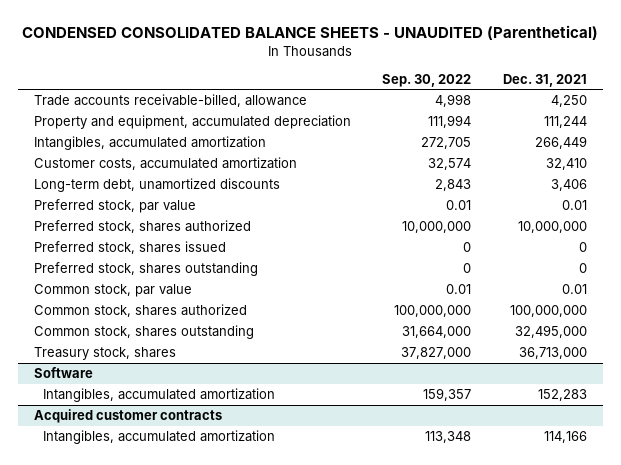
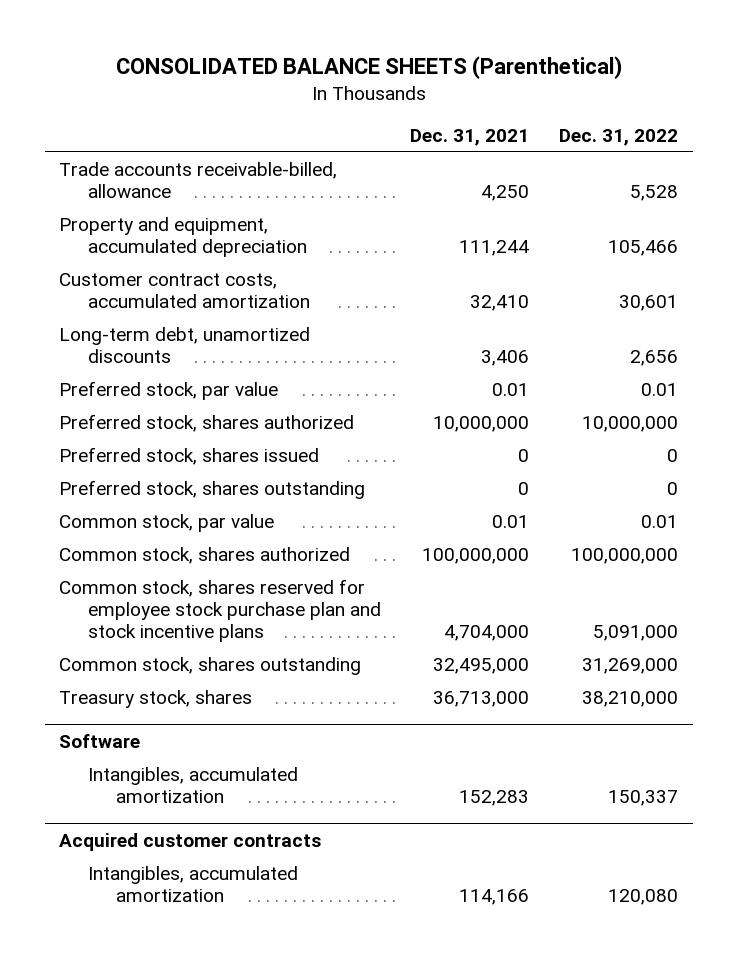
- CONDENSED CONSOLIDATED BALANCE SHEETS - UNAUDITED (Parenthetical)
+ CONSOLIDATED BALANCE SHEETS (Parenthetical)
- | Sep. 30, 2022 | Dec. 31, 2021
+ | Dec. 31, 2021 | Dec. 31, 2022
- Intangibles, accumulated amortization | 272,705 | 266,449
- Customer costs, accumulated amortization | 32,574 | 32,410
+ Customer contract costs, accumulated amortization | 32,410 | 30,601
+ Common stock, shares reserved for employee stock purchase plan and stock incentive plans | 4,704,000 | 5,091,000

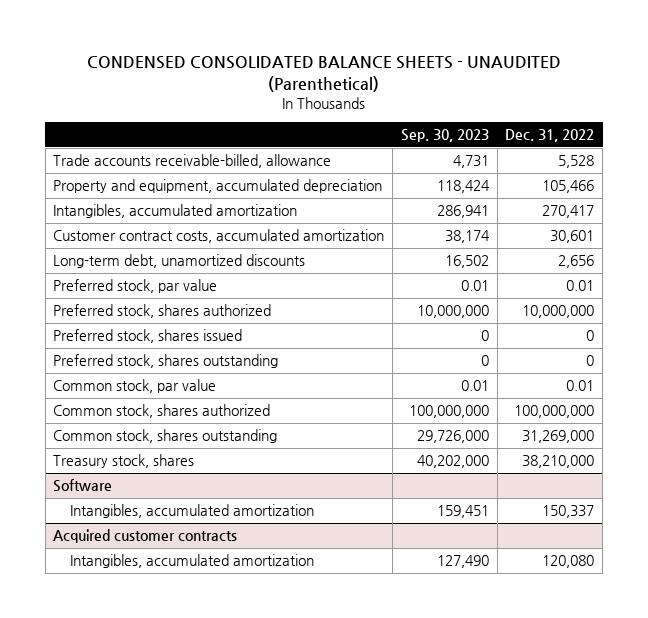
- CONSOLIDATED BALANCE SHEETS (Parenthetical)
+ CONDENSED CONSOLIDATED BALANCE SHEETS - UNAUDITED (Parenthetical)
- | Dec. 31, 2021 | Dec. 31, 2022
+ | Sep. 30, 2023 | Dec. 31, 2022
+ Intangibles, accumulated amortization | 286,941 | 270,417
- Common stock, shares reserved for employee stock purchase plan and stock incentive plans | 4,704,000 | 5,091,000

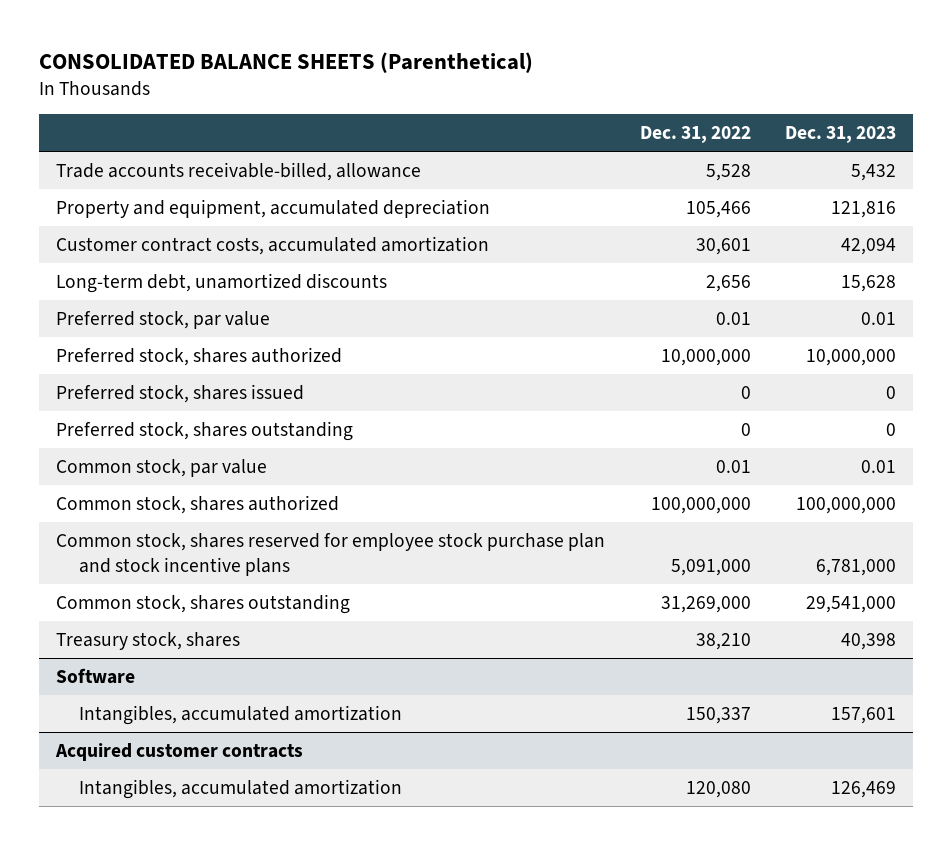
- CONDENSED CONSOLIDATED BALANCE SHEETS - UNAUDITED (Parenthetical)
+ CONSOLIDATED BALANCE SHEETS (Parenthetical)
- | Sep. 30, 2023 | Dec. 31, 2022
+ | Dec. 31, 2022 | Dec. 31, 2023
- Intangibles, accumulated amortization | 286,941 | 270,417
+ Common stock, shares reserved for employee stock purchase plan and stock incentive plans | 5,091,000 | 6,781,000
- Treasury stock, shares | 40,202,000 | 38,210,000
+ Treasury stock, shares | 38,210 | 40,398

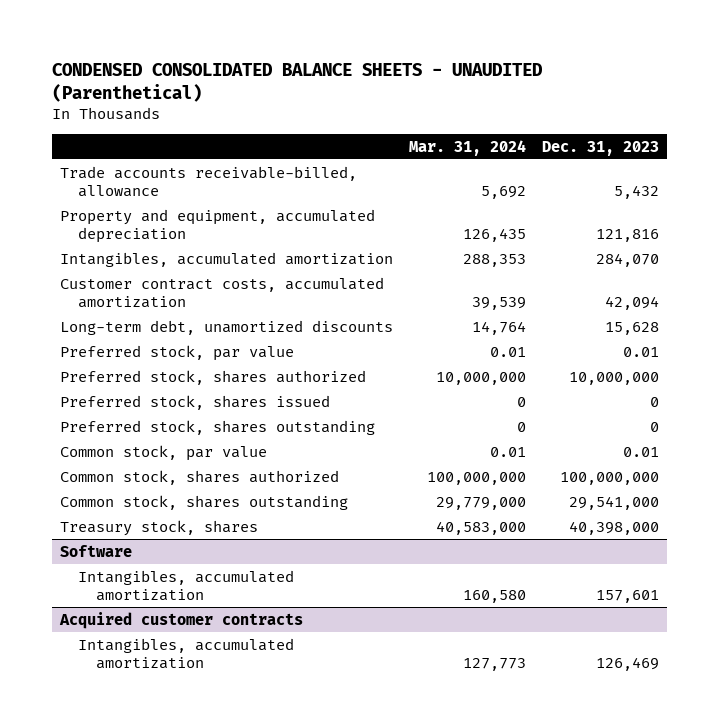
- CONSOLIDATED BALANCE SHEETS (Parenthetical)
+ CONDENSED CONSOLIDATED BALANCE SHEETS - UNAUDITED (Parenthetical)
- | Dec. 31, 2022 | Dec. 31, 2023
+ | Mar. 31, 2024 | Dec. 31, 2023
+ Intangibles, accumulated amortization | 288,353 | 284,070
- Common stock, shares reserved for employee stock purchase plan and stock incentive plans | 5,091,000 | 6,781,000
- Treasury stock, shares | 38,210 | 40,398
+ Treasury stock, shares | 40,583,000 | 40,398,000

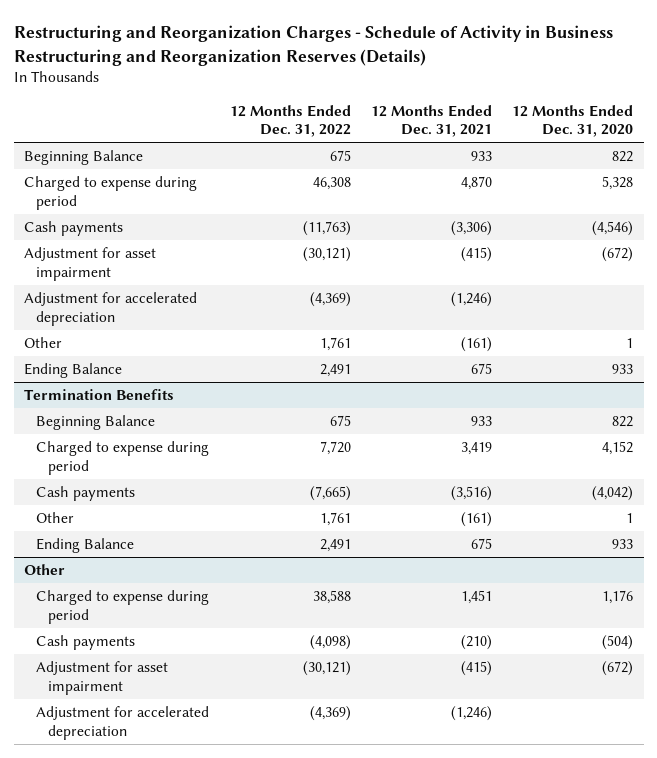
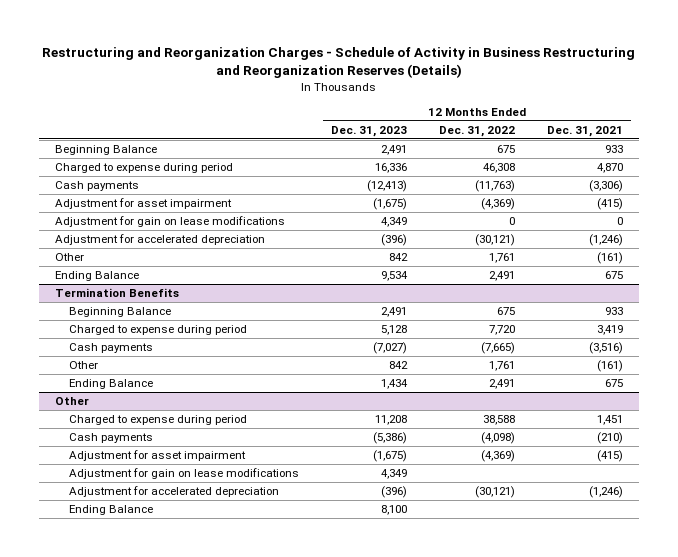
- | 12 Months Ended Dec. 31, 2022 | 12 Months Ended Dec. 31, 2021 | 12 Months Ended Dec. 31, 2020
+ | 12 Months Ended Dec. 31, 2023 | 12 Months Ended Dec. 31, 2022 | 12 Months Ended Dec. 31, 2021
- Adjustment for asset impairment | (30,121) | (415) | (672)
- Adjustment for accelerated depreciation | (4,369) | (1,246) |
+ Adjustment for asset impairment | (1,675) | (4,369) | (415)
+ Adjustment for gain on lease modifications | 4,349 | 0 | 0
+ Adjustment for accelerated depreciation | (396) | (30,121) | (1,246)
@ Other
- Adjustment for asset impairment | (30,121) | (415) | (672)
- Adjustment for accelerated depreciation | (4,369) | (1,246) |
+ Adjustment for asset impairment | (1,675) | (4,369) | (415)
+ Adjustment for gain on lease modifications | 4,349 | |
+ Adjustment for accelerated depreciation | (396) | (30,121) | (1,246)
+ Ending Balance | 8,100 | |

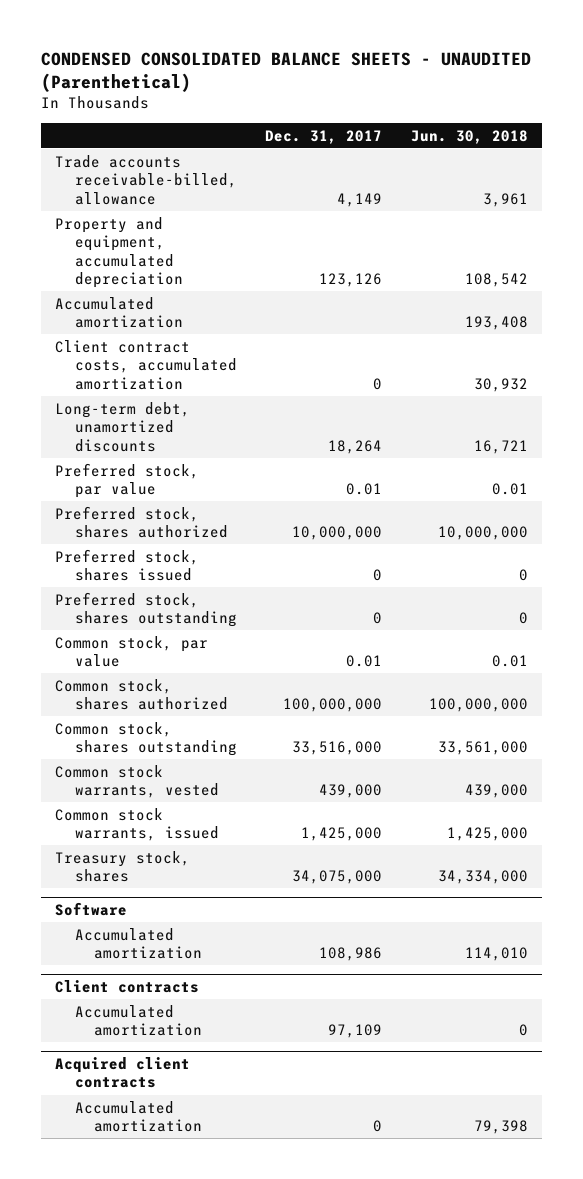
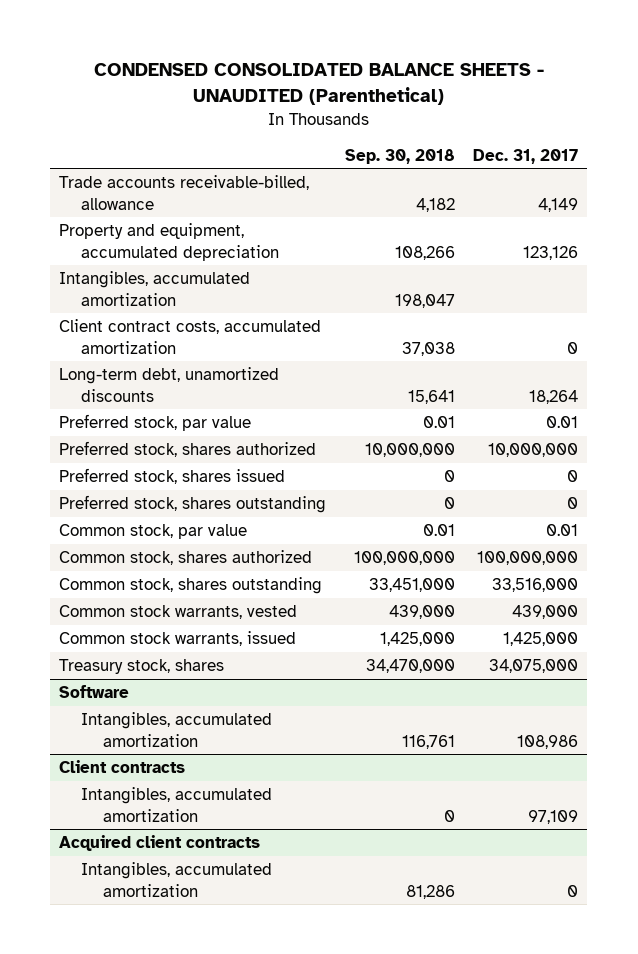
- | Dec. 31, 2017 | Jun. 30, 2018
+ | Sep. 30, 2018 | Dec. 31, 2017
- Accumulated amortization | | 193,408
+ Intangibles, accumulated amortization | 198,047 |
@ Software
- Accumulated amortization | 108,986 | 114,010
+ Intangibles, accumulated amortization | 116,761 | 108,986
@ Client contracts
- Accumulated amortization | 97,109 | 0
+ Intangibles, accumulated amortization | 0 | 97,109
@ Acquired client contracts
- Accumulated amortization | 0 | 79,398
+ Intangibles, accumulated amortization | 81,286 | 0

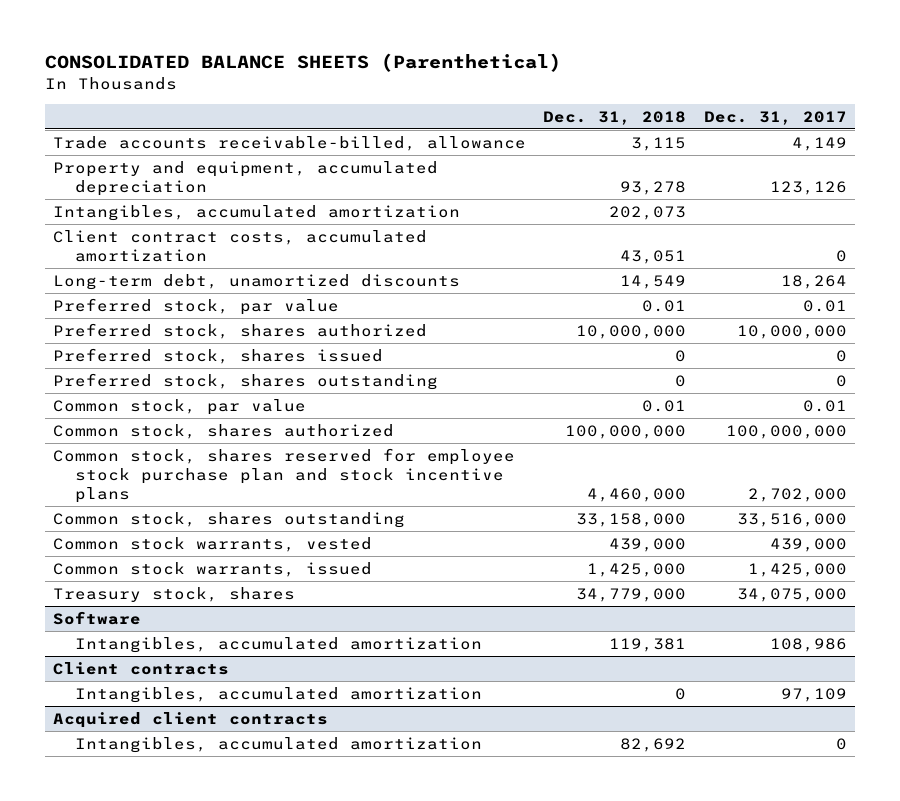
- CONDENSED CONSOLIDATED BALANCE SHEETS - UNAUDITED (Parenthetical)
+ CONSOLIDATED BALANCE SHEETS (Parenthetical)
- | Sep. 30, 2018 | Dec. 31, 2017
+ | Dec. 31, 2018 | Dec. 31, 2017
+ Common stock, shares reserved for employee stock purchase plan and stock incentive plans | 4,460,000 | 2,702,000

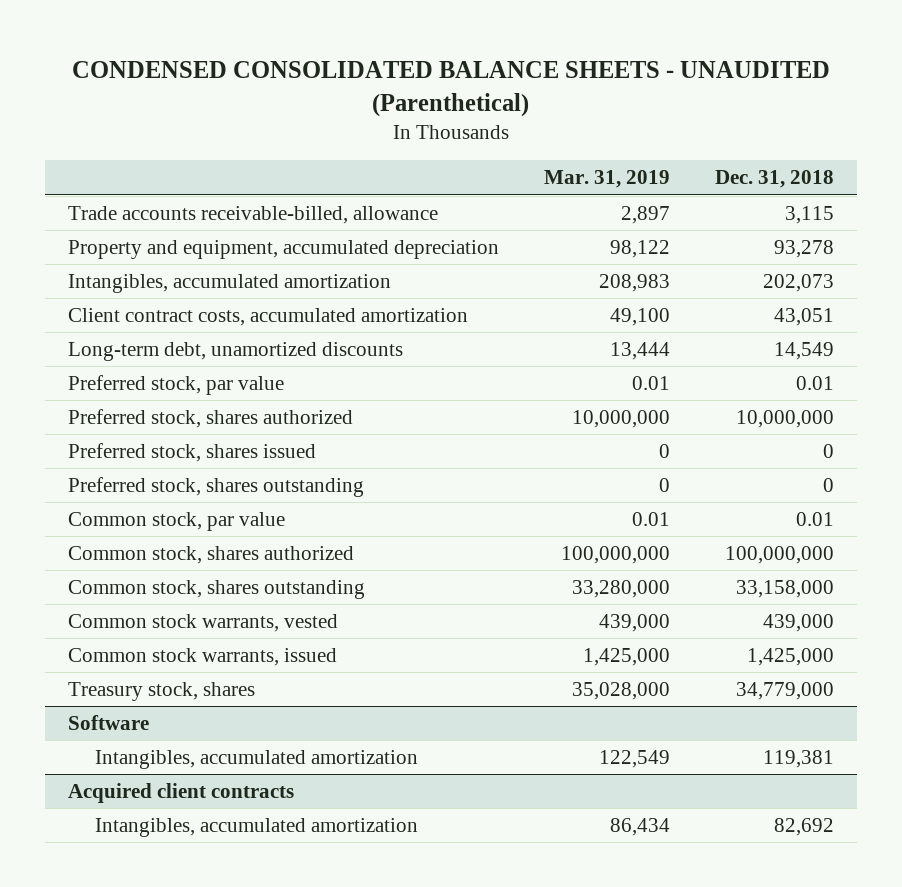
- CONSOLIDATED BALANCE SHEETS (Parenthetical)
+ CONDENSED CONSOLIDATED BALANCE SHEETS - UNAUDITED (Parenthetical)
- | Dec. 31, 2018 | Dec. 31, 2017
+ | Mar. 31, 2019 | Dec. 31, 2018
- Common stock, shares reserved for employee stock purchase plan and stock incentive plans | 4,460,000 | 2,702,000
- Client contracts
- Intangibles, accumulated amortization | 0 | 97,109

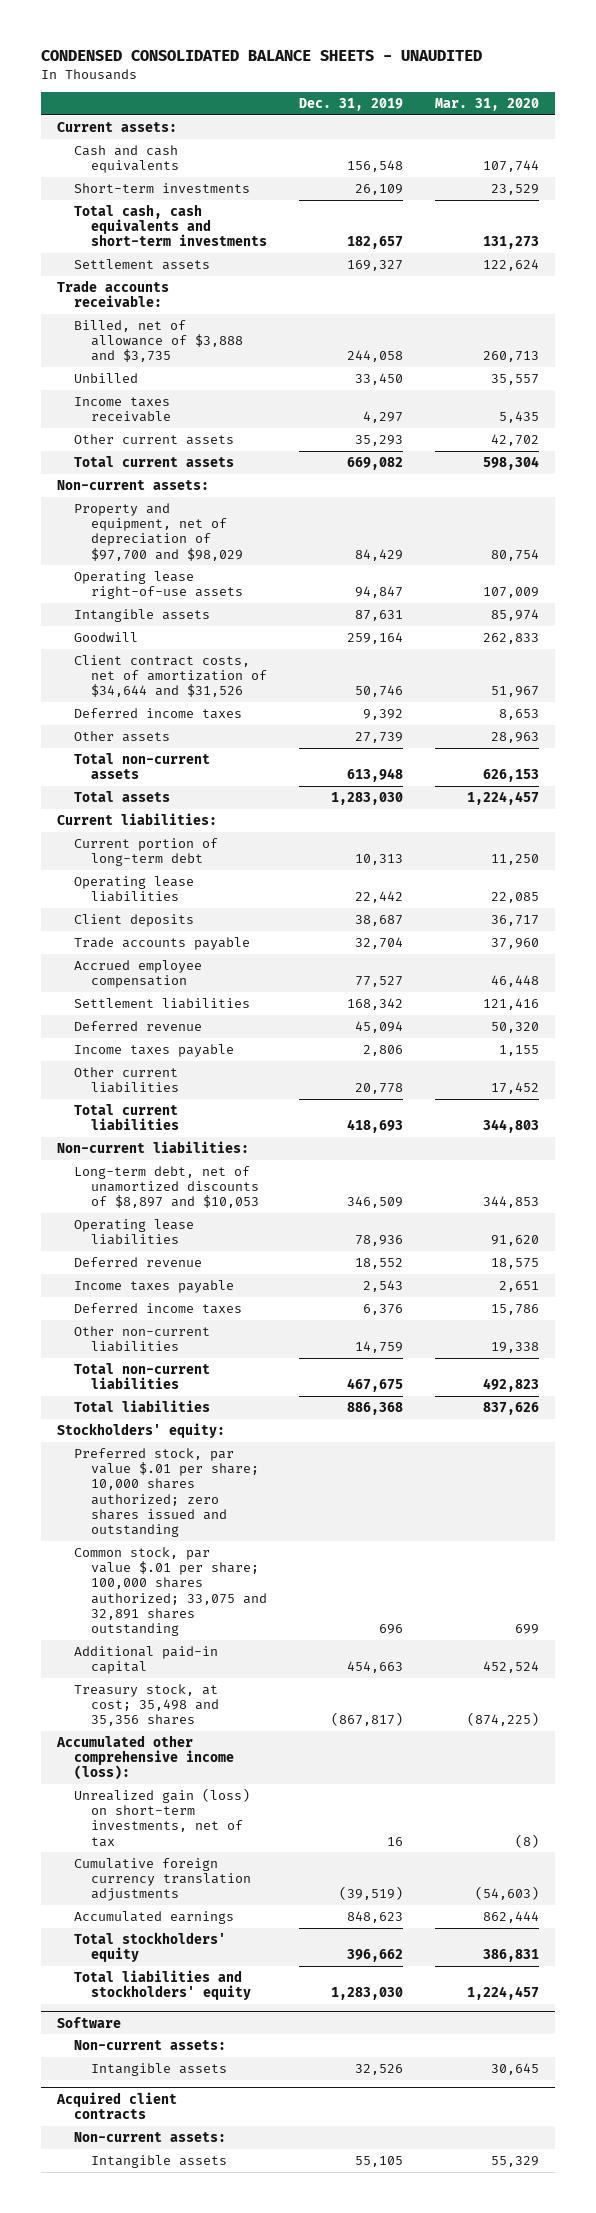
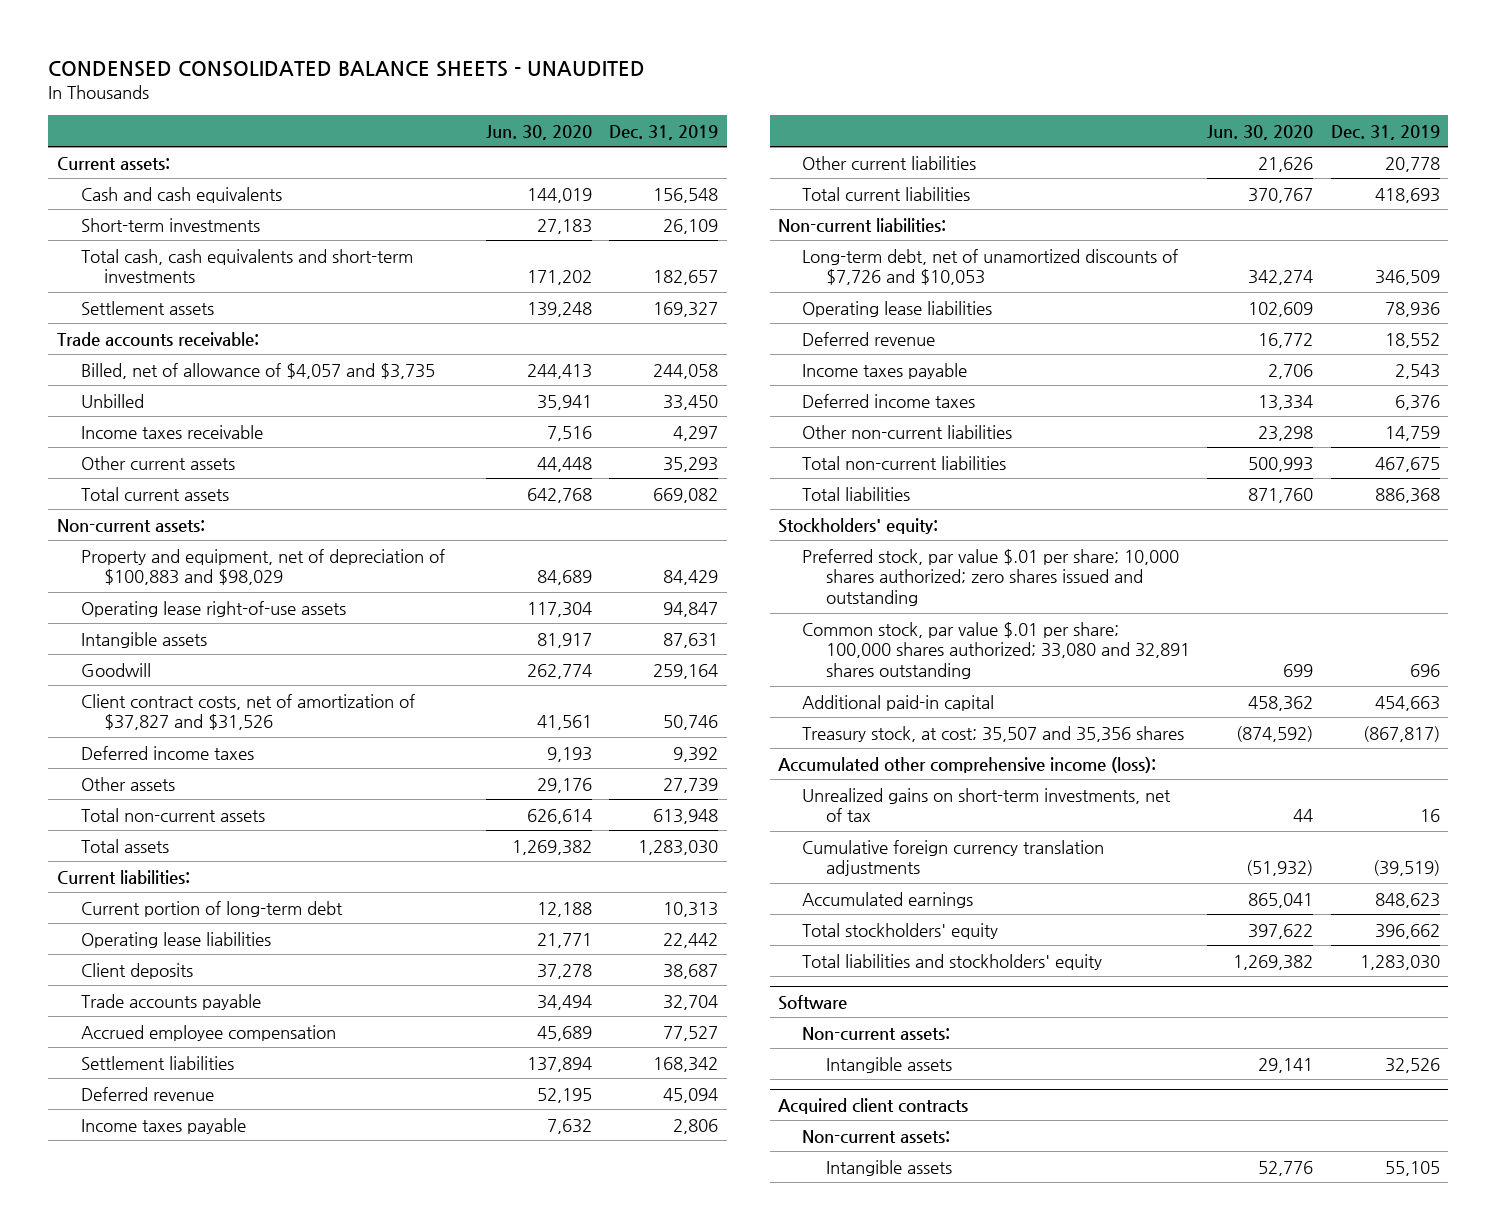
- | Dec. 31, 2019 | Mar. 31, 2020
+ | Jun. 30, 2020 | Dec. 31, 2019
- Billed, net of allowance of $3,888 and $3,735 | 244,058 | 260,713
+ Billed, net of allowance of $4,057 and $3,735 | 244,413 | 244,058
- Property and equipment, net of depreciation of $97,700 and $98,029 | 84,429 | 80,754
+ Property and equipment, net of depreciation of $100,883 and $98,029 | 84,689 | 84,429
- Client contract costs, net of amortization of $34,644 and $31,526 | 50,746 | 51,967
+ Client contract costs, net of amortization of $37,827 and $31,526 | 41,561 | 50,746
- Long-term debt, net of unamortized discounts of $8,897 and $10,053 | 346,509 | 344,853
+ Long-term debt, net of unamortized discounts of $7,726 and $10,053 | 342,274 | 346,509
- Common stock, par value $.01 per share; 100,000 shares authorized; 33,075 and 32,891 shares outstanding | 696 | 699
+ Common stock, par value $.01 per share; 100,000 shares authorized; 33,080 and 32,891 shares outstanding | 699 | 696
- Treasury stock, at cost; 35,498 and 35,356 shares | (867,817) | (874,225)
+ Treasury stock, at cost; 35,507 and 35,356 shares | (874,592) | (867,817)
- Unrealized gain (loss) on short-term investments, net of tax | 16 | (8)
+ Unrealized gains on short-term investments, net of tax | 44 | 16

